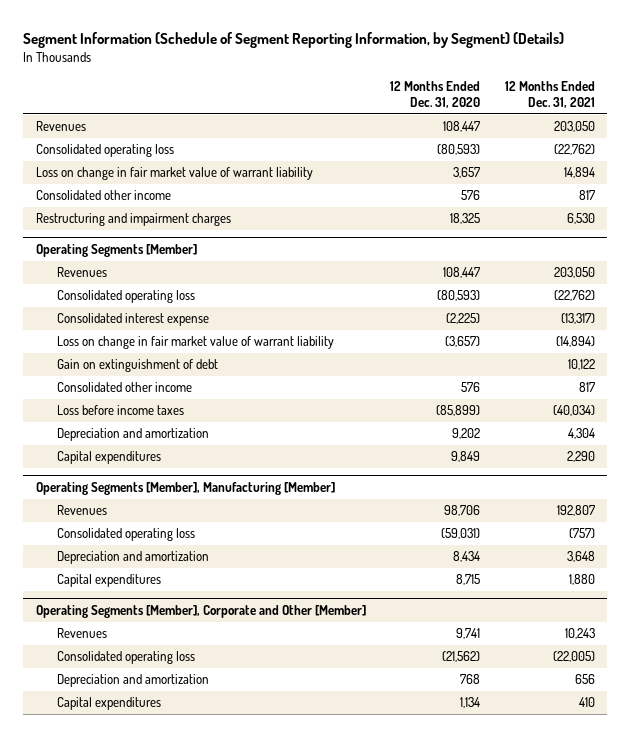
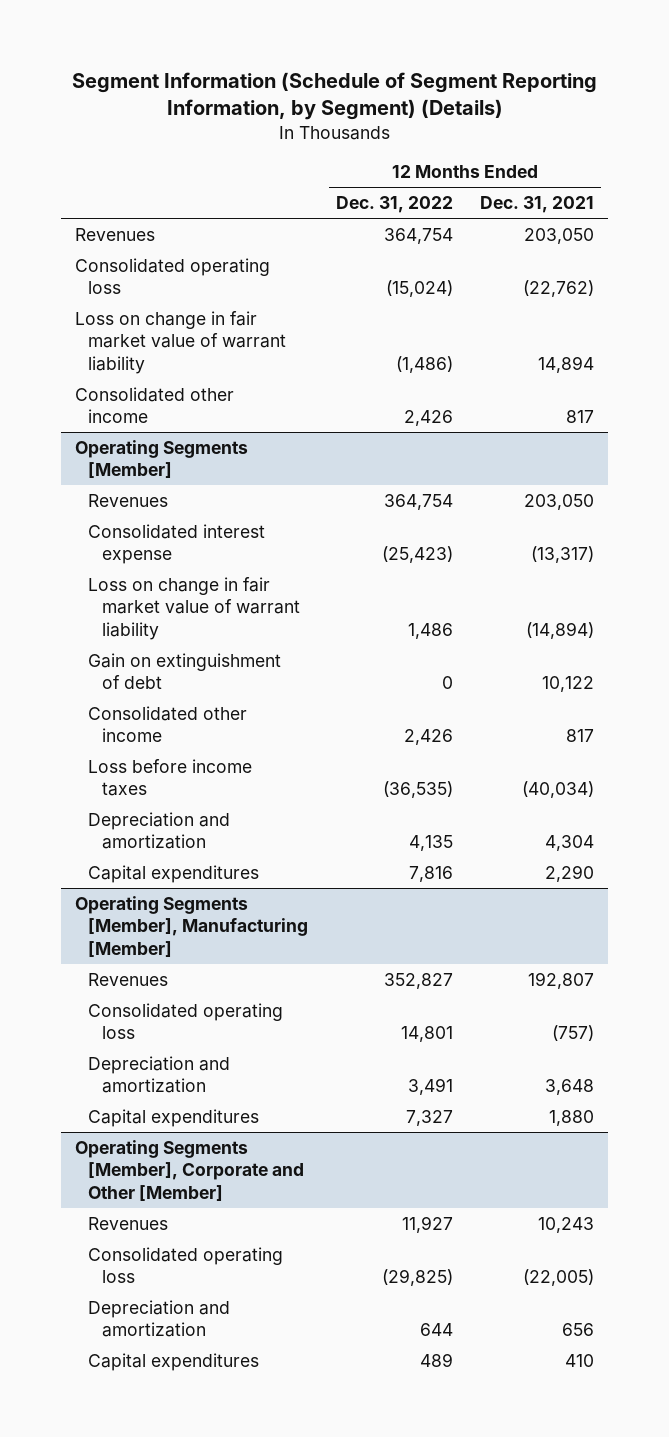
- | 12 Months Ended Dec. 31, 2020 | 12 Months Ended Dec. 31, 2021
+ | 12 Months Ended Dec. 31, 2022 | 12 Months Ended Dec. 31, 2021
- Restructuring and impairment charges | 18,325 | 6,530
@ Operating Segments [Member]
- Consolidated operating loss | (80,593) | (22,762)

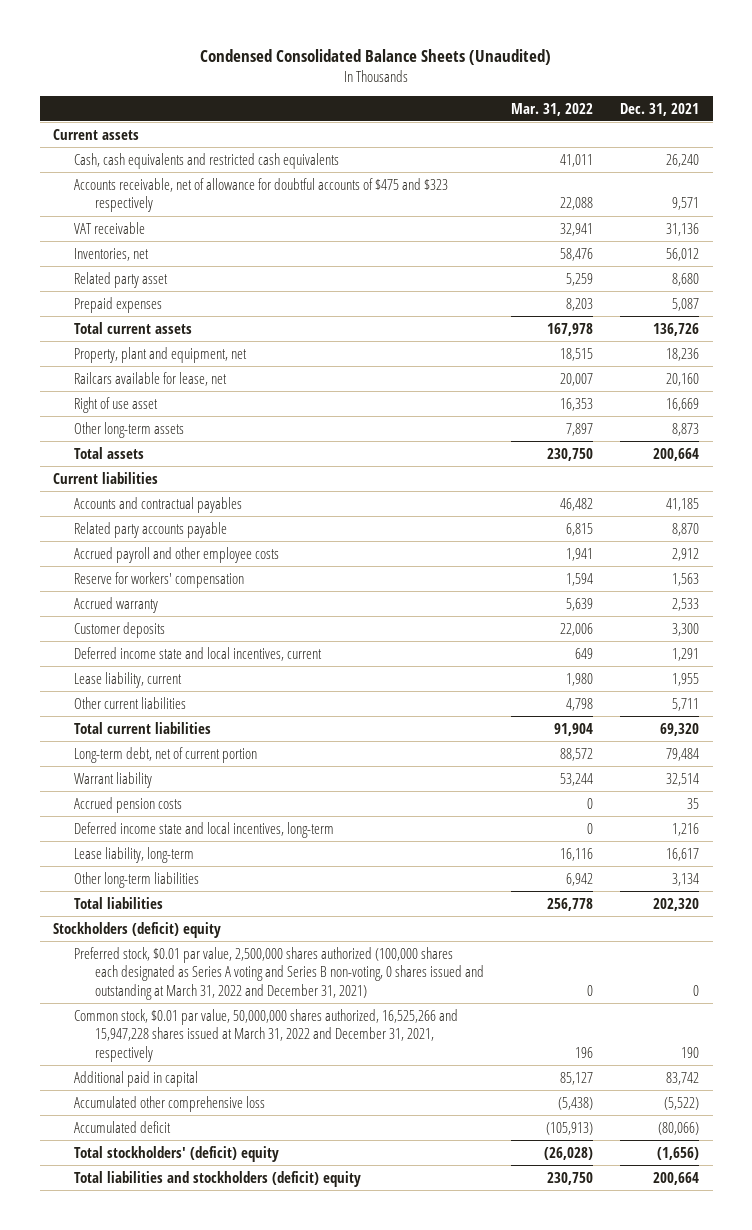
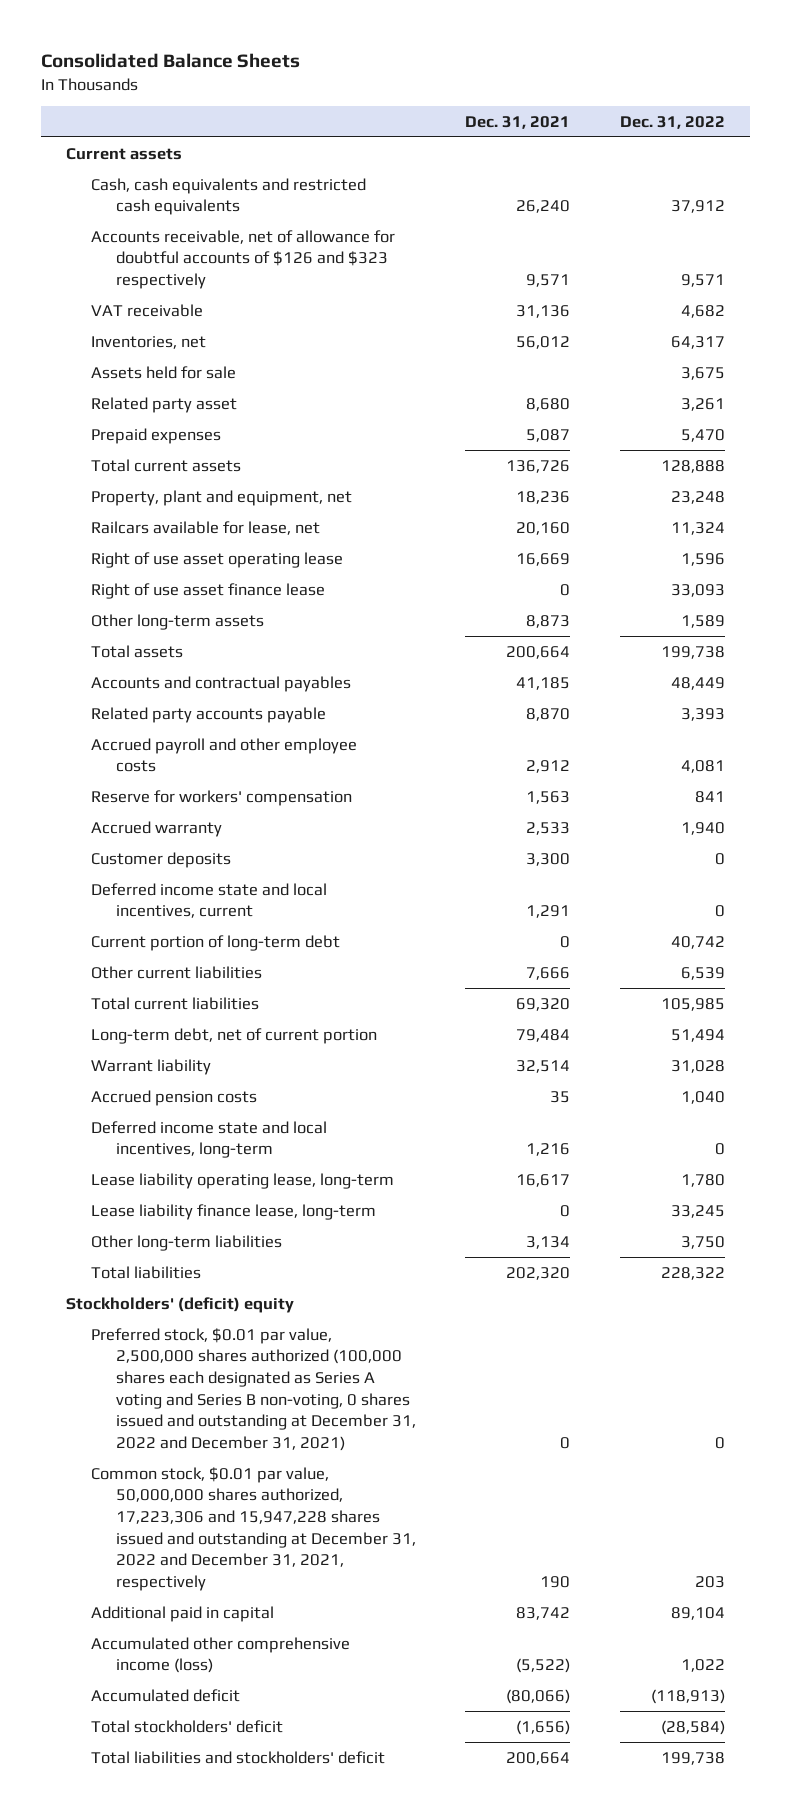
- Condensed Consolidated Balance Sheets (Unaudited)
+ Consolidated Balance Sheets
- | Mar. 31, 2022 | Dec. 31, 2021
+ | Dec. 31, 2021 | Dec. 31, 2022
- Accounts receivable, net of allowance for doubtful accounts of $475 and $323 respectively | 22,088 | 9,571
+ Accounts receivable, net of allowance for doubtful accounts of $126 and $323 respectively | 9,571 | 9,571
+ Assets held for sale | | 3,675
- Right of use asset | 16,353 | 16,669
+ Right of use asset operating lease | 16,669 | 1,596
+ Right of use asset finance lease | 0 | 33,093
- Current liabilities
- Lease liability, current | 1,980 | 1,955
- Other current liabilities | 4,798 | 5,711
+ Current portion of long-term debt | 0 | 40,742
+ Other current liabilities | 7,666 | 6,539
- Lease liability, long-term | 16,116 | 16,617
+ Lease liability operating lease, long-term | 16,617 | 1,780
+ Lease liability finance lease, long-term | 0 | 33,245
- Stockholders (deficit) equity
- Preferred stock, $0.01 par value, 2,500,000 shares authorized (100,000 shares each designated as Series A voting and Series B non-voting, 0 shares issued and outstanding at March 31, 2022 and December 31, 2021) | 0 | 0
- Common stock, $0.01 par value, 50,000,000 shares authorized, 16,525,266 and 15,947,228 shares issued at March 31, 2022 and December 31, 2021, respectively | 196 | 190
+ Stockholders' (deficit) equity
+ Preferred stock, $0.01 par value, 2,500,000 shares authorized (100,000 shares each designated as Series A voting and Series B non-voting, 0 shares issued and outstanding at December 31, 2022 and December 31, 2021) | 0 | 0
+ Common stock, $0.01 par value, 50,000,000 shares authorized, 17,223,306 and 15,947,228 shares issued and outstanding at December 31, 2022 and December 31, 2021, respectively | 190 | 203
- Accumulated other comprehensive loss | (5,438) | (5,522)
+ Accumulated other comprehensive income (loss) | (5,522) | 1,022
- Total stockholders' (deficit) equity | (26,028) | (1,656)
- Total liabilities and stockholders (deficit) equity | 230,750 | 200,664
+ Total stockholders' deficit | (1,656) | (28,584)
+ Total liabilities and stockholders' deficit | 200,664 | 199,738

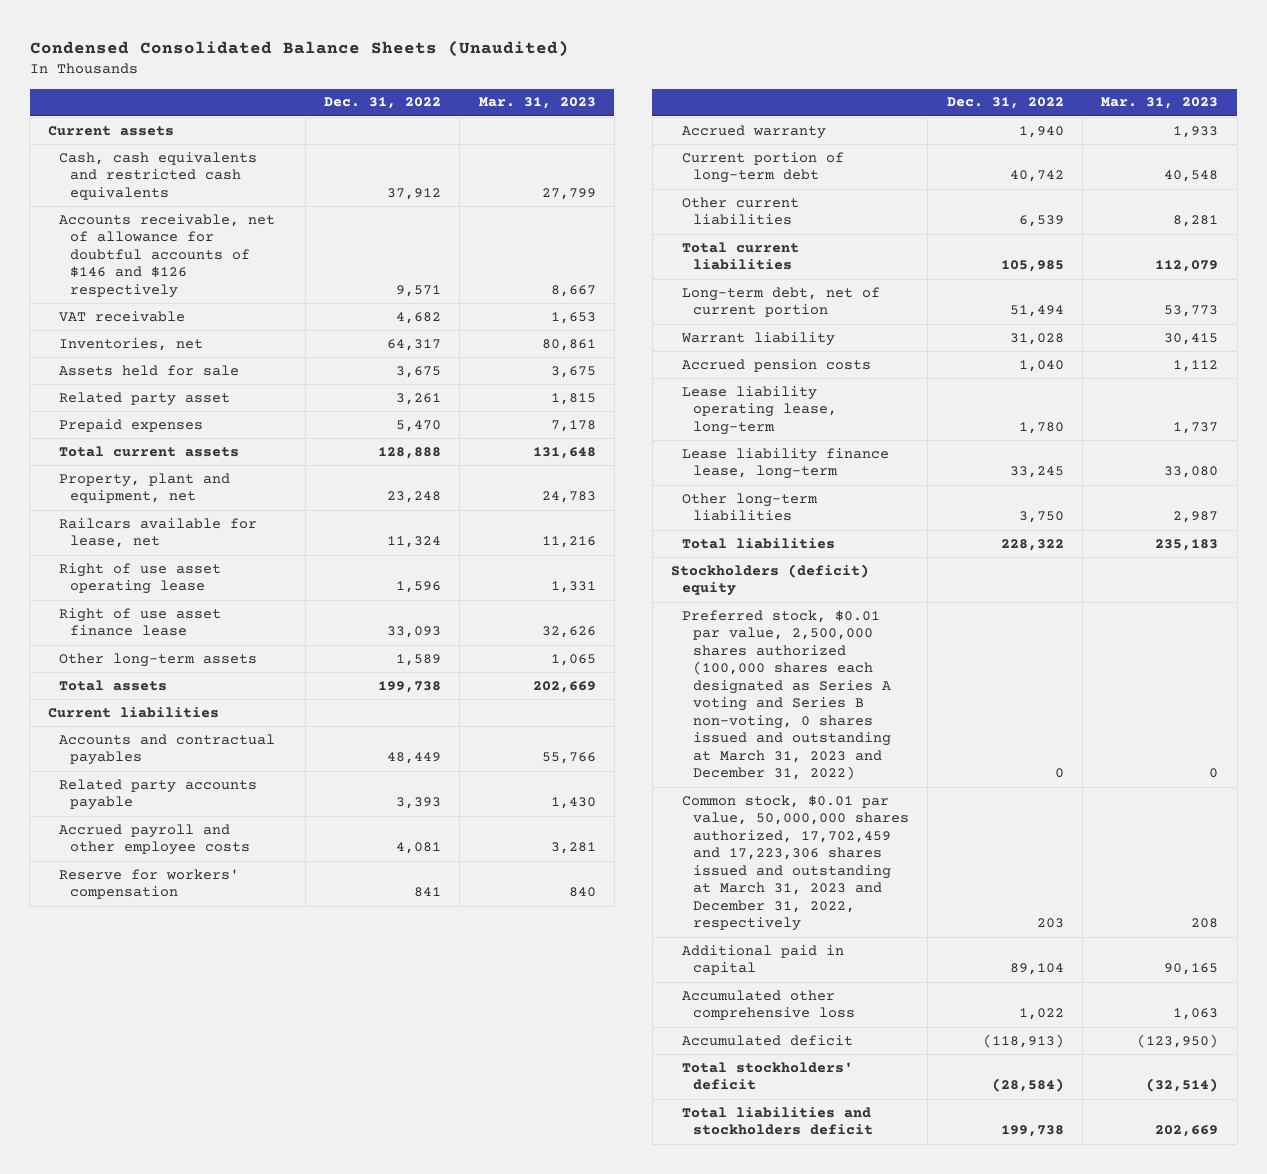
- Consolidated Balance Sheets
+ Condensed Consolidated Balance Sheets (Unaudited)
- | Dec. 31, 2021 | Dec. 31, 2022
+ | Dec. 31, 2022 | Mar. 31, 2023
- Accounts receivable, net of allowance for doubtful accounts of $126 and $323 respectively | 9,571 | 9,571
+ Accounts receivable, net of allowance for doubtful accounts of $146 and $126 respectively | 9,571 | 8,667
+ Current liabilities
- Customer deposits | 3,300 | 0
- Deferred income state and local incentives, current | 1,291 | 0
- Deferred income state and local incentives, long-term | 1,216 | 0
- Stockholders' (deficit) equity
- Preferred stock, $0.01 par value, 2,500,000 shares authorized (100,000 shares each designated as Series A voting and Series B non-voting, 0 shares issued and outstanding at December 31, 2022 and December 31, 2021) | 0 | 0
- Common stock, $0.01 par value, 50,000,000 shares authorized, 17,223,306 and 15,947,228 shares issued and outstanding at December 31, 2022 and December 31, 2021, respectively | 190 | 203
+ Stockholders (deficit) equity
+ Preferred stock, $0.01 par value, 2,500,000 shares authorized (100,000 shares each designated as Series A voting and Series B non-voting, 0 shares issued and outstanding at March 31, 2023 and December 31, 2022) | 0 | 0
+ Common stock, $0.01 par value, 50,000,000 shares authorized, 17,702,459 and 17,223,306 shares issued and outstanding at March 31, 2023 and December 31, 2022, respectively | 203 | 208
- Accumulated other comprehensive income (loss) | (5,522) | 1,022
+ Accumulated other comprehensive loss | 1,022 | 1,063
- Total liabilities and stockholders' deficit | 200,664 | 199,738
+ Total liabilities and stockholders deficit | 199,738 | 202,669

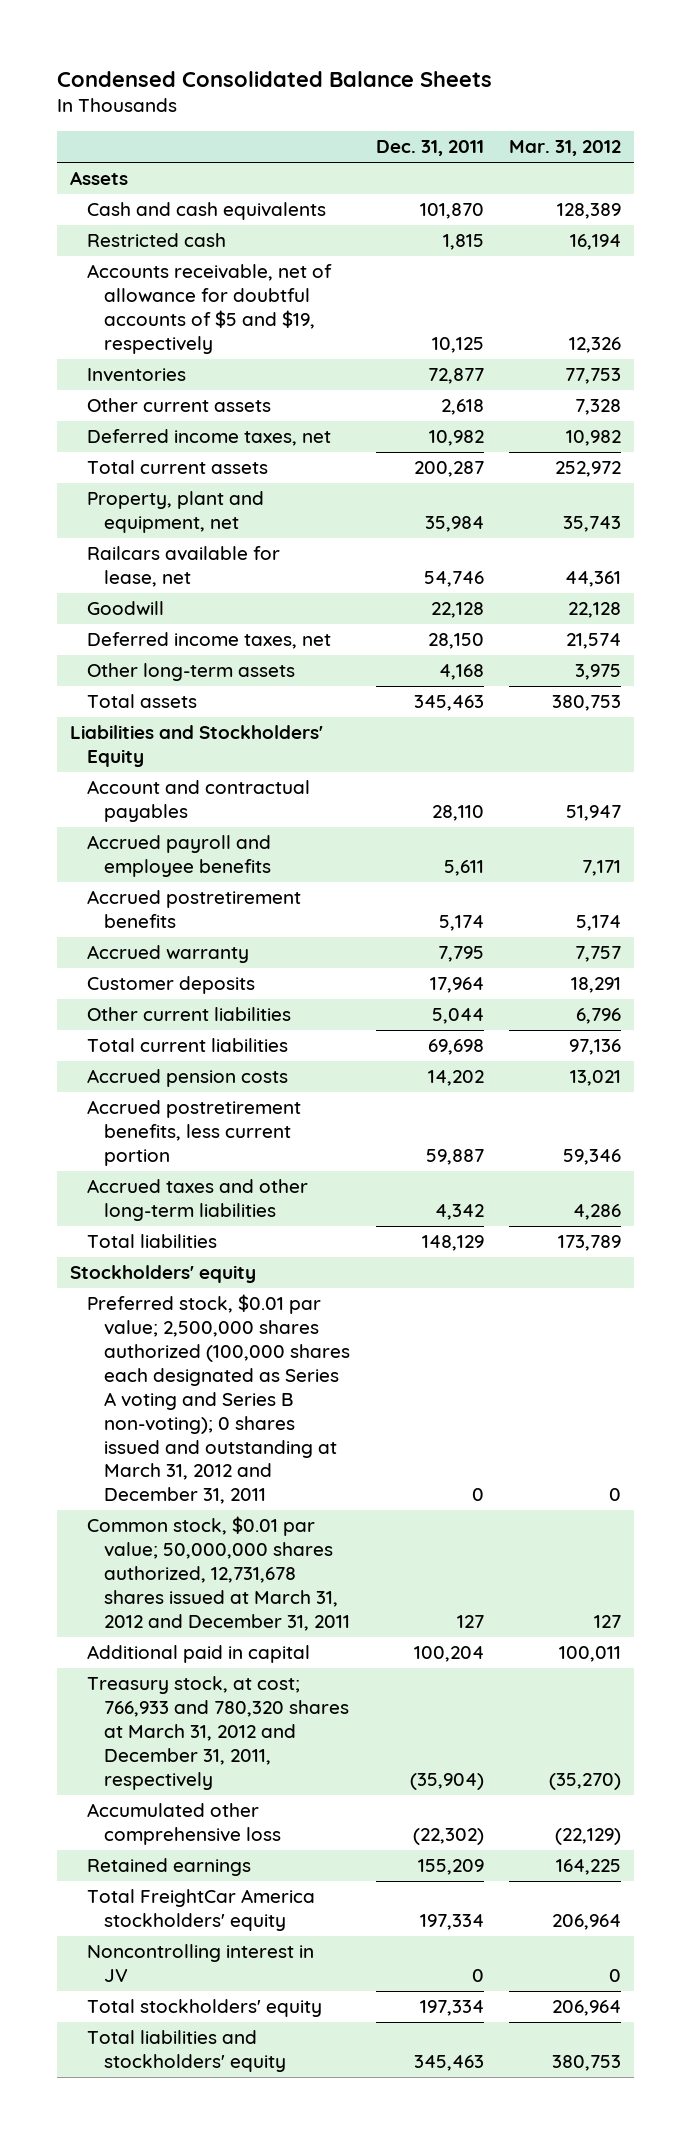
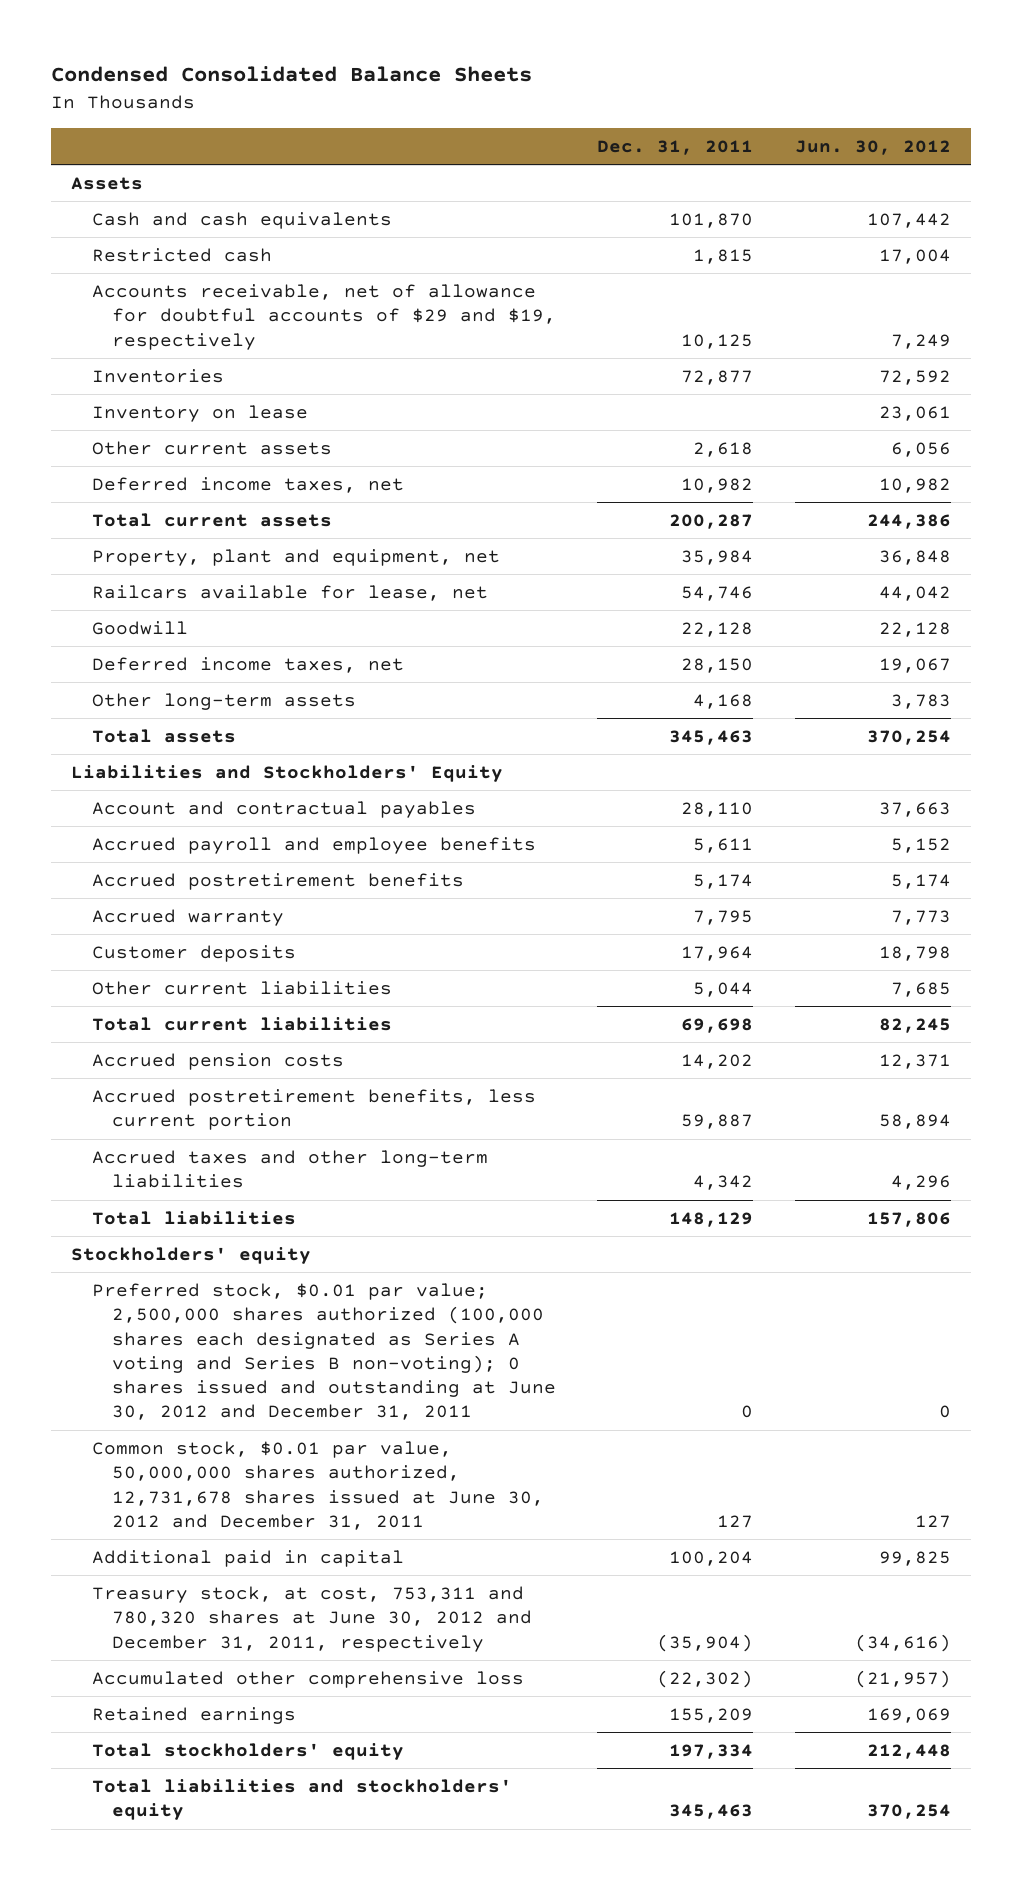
- | Dec. 31, 2011 | Mar. 31, 2012
+ | Dec. 31, 2011 | Jun. 30, 2012
- Accounts receivable, net of allowance for doubtful accounts of $5 and $19, respectively | 10,125 | 12,326
+ Accounts receivable, net of allowance for doubtful accounts of $29 and $19, respectively | 10,125 | 7,249
+ Inventory on lease | | 23,061
- Preferred stock, $0.01 par value; 2,500,000 shares authorized (100,000 shares each designated as Series A voting and Series B non-voting); 0 shares issued and outstanding at March 31, 2012 and December 31, 2011 | 0 | 0
- Common stock, $0.01 par value; 50,000,000 shares authorized, 12,731,678 shares issued at March 31, 2012 and December 31, 2011 | 127 | 127
+ Preferred stock, $0.01 par value; 2,500,000 shares authorized (100,000 shares each designated as Series A voting and Series B non-voting); 0 shares issued and outstanding at June 30, 2012 and December 31, 2011 | 0 | 0
+ Common stock, $0.01 par value, 50,000,000 shares authorized, 12,731,678 shares issued at June 30, 2012 and December 31, 2011 | 127 | 127
- Treasury stock, at cost; 766,933 and 780,320 shares at March 31, 2012 and December 31, 2011, respectively | (35,904) | (35,270)
+ Treasury stock, at cost, 753,311 and 780,320 shares at June 30, 2012 and December 31, 2011, respectively | (35,904) | (34,616)
- Total FreightCar America stockholders' equity | 197,334 | 206,964
- Noncontrolling interest in JV | 0 | 0

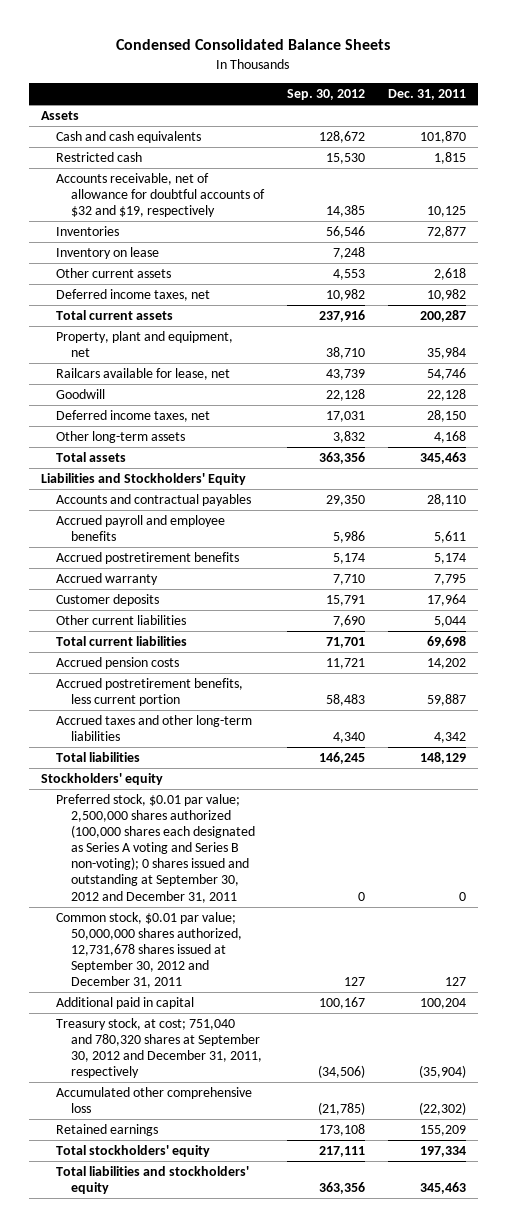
- | Dec. 31, 2011 | Jun. 30, 2012
+ | Sep. 30, 2012 | Dec. 31, 2011
- Accounts receivable, net of allowance for doubtful accounts of $29 and $19, respectively | 10,125 | 7,249
+ Accounts receivable, net of allowance for doubtful accounts of $32 and $19, respectively | 14,385 | 10,125
- Account and contractual payables | 28,110 | 37,663
+ Accounts and contractual payables | 29,350 | 28,110
- Preferred stock, $0.01 par value; 2,500,000 shares authorized (100,000 shares each designated as Series A voting and Series B non-voting); 0 shares issued and outstanding at June 30, 2012 and December 31, 2011 | 0 | 0
- Common stock, $0.01 par value, 50,000,000 shares authorized, 12,731,678 shares issued at June 30, 2012 and December 31, 2011 | 127 | 127
+ Preferred stock, $0.01 par value; 2,500,000 shares authorized (100,000 shares each designated as Series A voting and Series B non-voting); 0 shares issued and outstanding at September 30, 2012 and December 31, 2011 | 0 | 0
+ Common stock, $0.01 par value; 50,000,000 shares authorized, 12,731,678 shares issued at September 30, 2012 and December 31, 2011 | 127 | 127
- Treasury stock, at cost, 753,311 and 780,320 shares at June 30, 2012 and December 31, 2011, respectively | (35,904) | (34,616)
+ Treasury stock, at cost; 751,040 and 780,320 shares at September 30, 2012 and December 31, 2011, respectively | (34,506) | (35,904)

